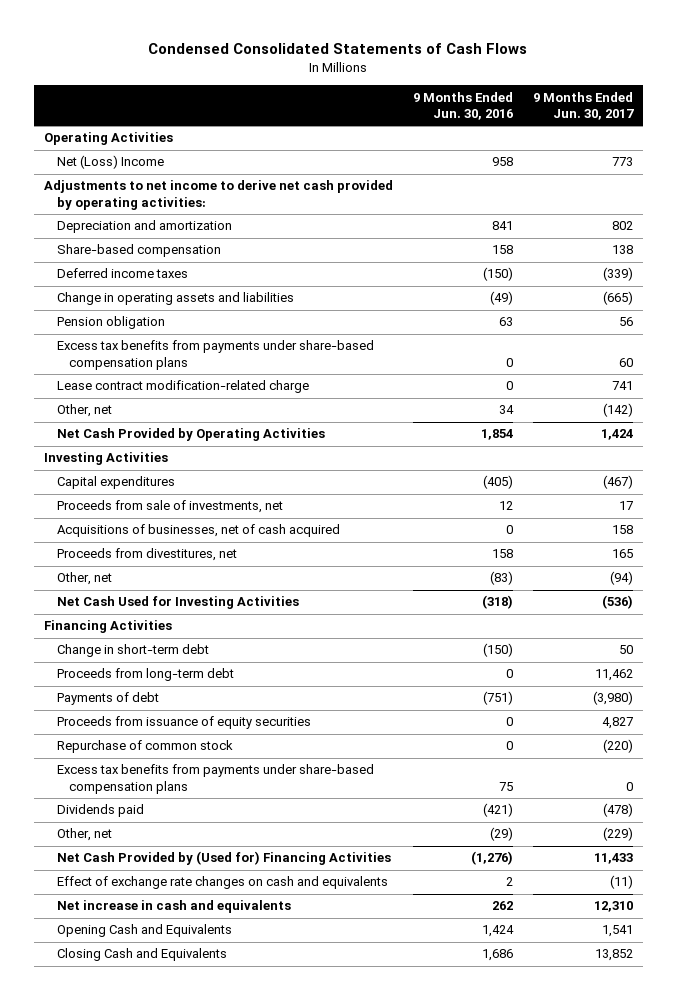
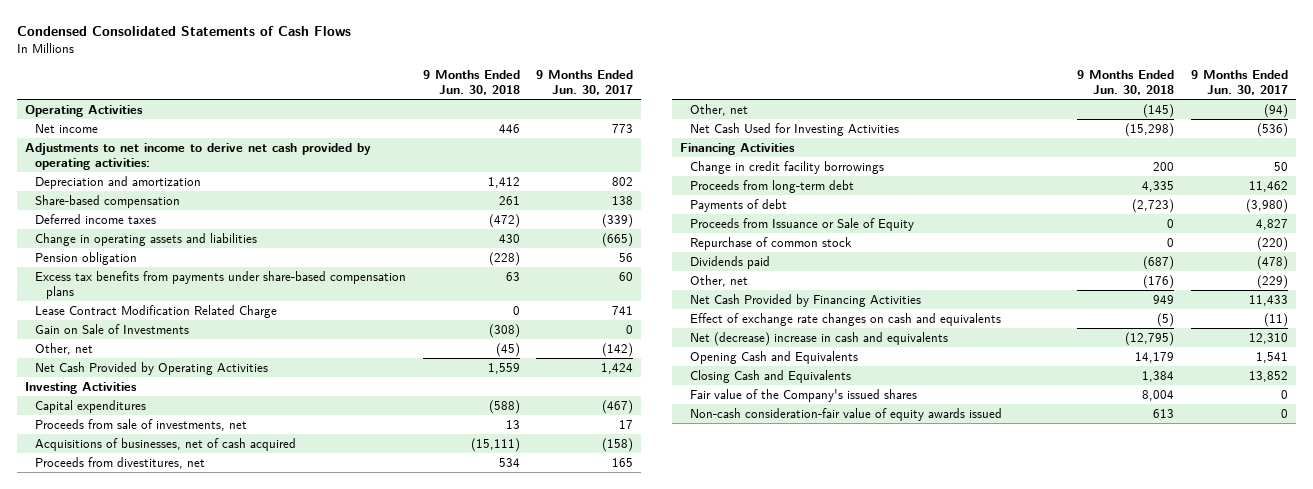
- | 9 Months Ended Jun. 30, 2016 | 9 Months Ended Jun. 30, 2017
+ | 9 Months Ended Jun. 30, 2018 | 9 Months Ended Jun. 30, 2017
- Net (Loss) Income | 958 | 773
+ Net income | 446 | 773
- Lease contract modification-related charge | 0 | 741
+ Lease Contract Modification Related Charge | 0 | 741
+ Gain on Sale of Investments | (308) | 0
- Acquisitions of businesses, net of cash acquired | 0 | 158
+ Acquisitions of businesses, net of cash acquired | (15,111) | (158)
- Change in short-term debt | (150) | 50
+ Change in credit facility borrowings | 200 | 50
- Proceeds from issuance of equity securities | 0 | 4,827
+ Proceeds from Issuance or Sale of Equity | 0 | 4,827
- Excess tax benefits from payments under share-based compensation plans | 75 | 0
- Net Cash Provided by (Used for) Financing Activities | (1,276) | 11,433
+ Net Cash Provided by Financing Activities | 949 | 11,433
- Net increase in cash and equivalents | 262 | 12,310
+ Net (decrease) increase in cash and equivalents | (12,795) | 12,310
+ Fair value of the Company's issued shares | 8,004 | 0
+ Non-cash consideration-fair value of equity awards issued | 613 | 0

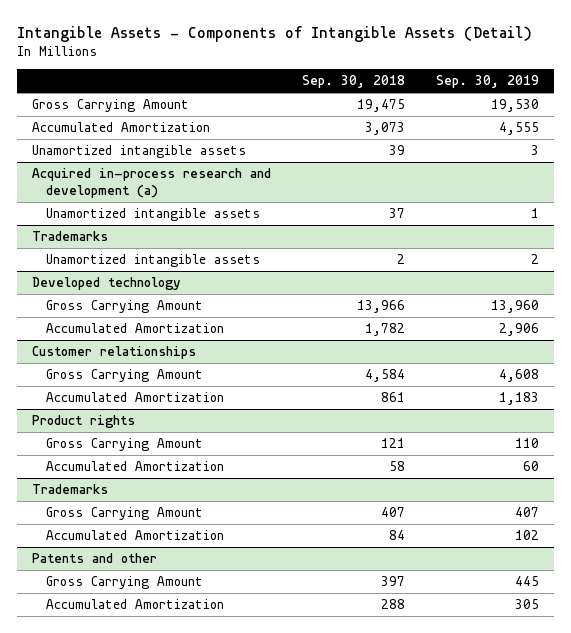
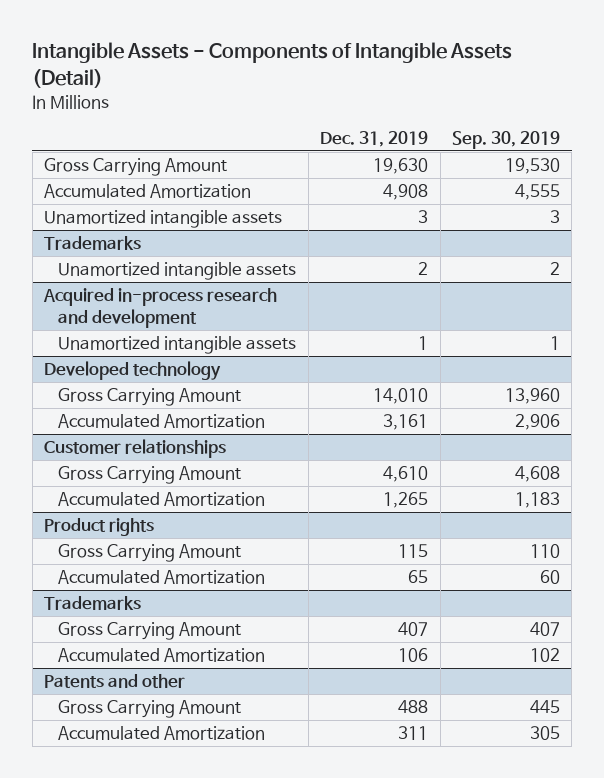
- | Sep. 30, 2018 | Sep. 30, 2019
+ | Dec. 31, 2019 | Sep. 30, 2019
- Acquired in-process research and development (a)
- Unamortized intangible assets | 37 | 1
+ Acquired in-process research and development
+ Unamortized intangible assets | 1 | 1

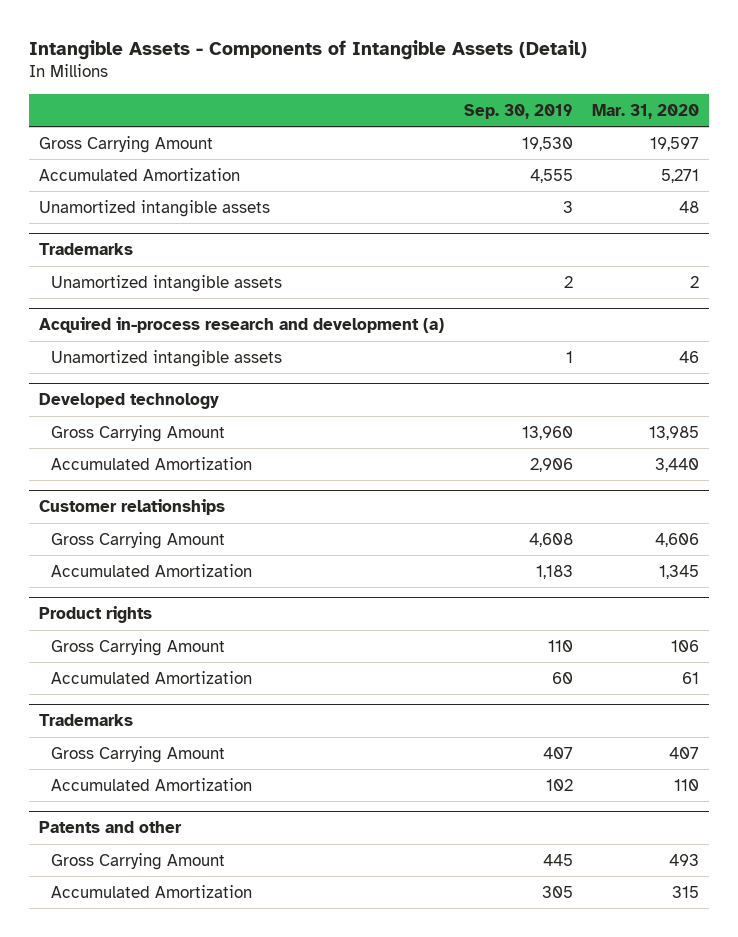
- | Dec. 31, 2019 | Sep. 30, 2019
+ | Sep. 30, 2019 | Mar. 31, 2020
- Acquired in-process research and development
+ Acquired in-process research and development (a)

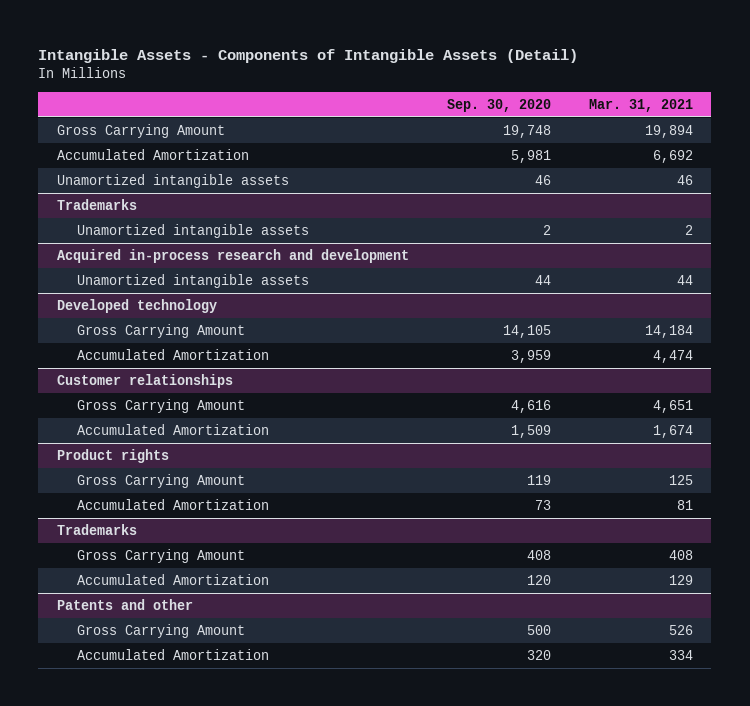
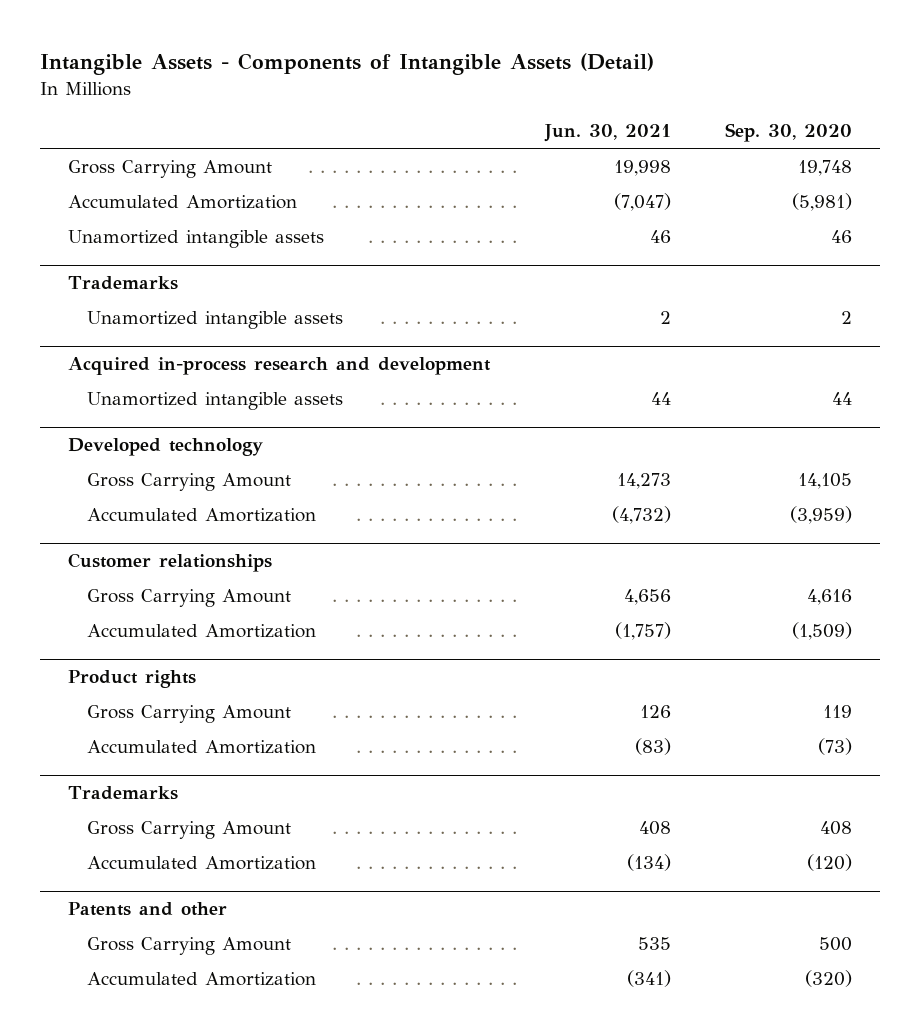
- | Sep. 30, 2020 | Mar. 31, 2021
+ | Jun. 30, 2021 | Sep. 30, 2020
- Accumulated Amortization | 5,981 | 6,692
+ Accumulated Amortization | (7,047) | (5,981)
@ Developed technology
- Accumulated Amortization | 3,959 | 4,474
+ Accumulated Amortization | (4,732) | (3,959)
@ Customer relationships
- Accumulated Amortization | 1,509 | 1,674
+ Accumulated Amortization | (1,757) | (1,509)
@ Product rights
- Accumulated Amortization | 73 | 81
+ Accumulated Amortization | (83) | (73)
@ Trademarks
- Accumulated Amortization | 120 | 129
+ Accumulated Amortization | (134) | (120)
@ Patents and other
- Accumulated Amortization | 320 | 334
+ Accumulated Amortization | (341) | (320)

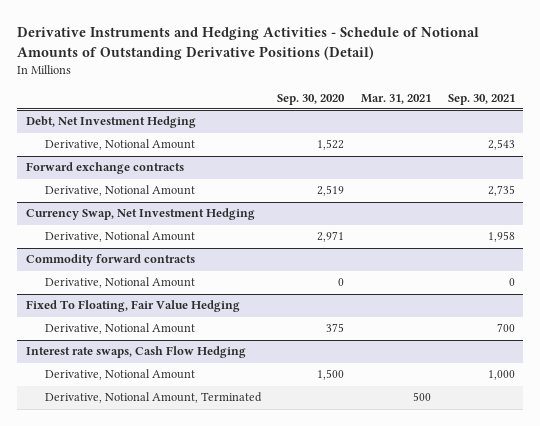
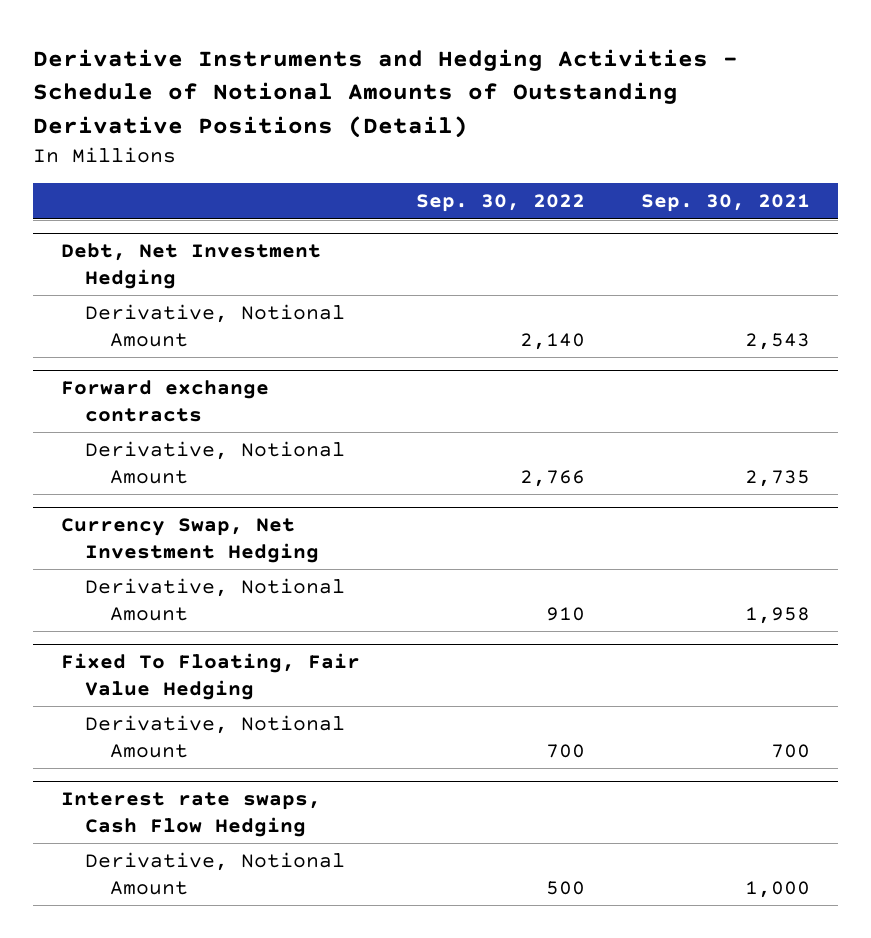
- | Sep. 30, 2020 | Mar. 31, 2021 | Sep. 30, 2021
+ | Sep. 30, 2022 | Sep. 30, 2021
- Commodity forward contracts
- Derivative, Notional Amount | 0 | | 0
@ Interest rate swaps, Cash Flow Hedging
- Derivative, Notional Amount, Terminated | | 500 |

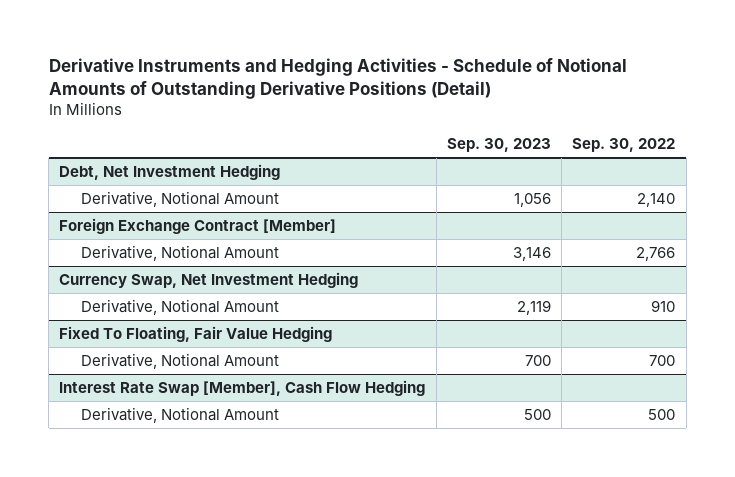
- | Sep. 30, 2022 | Sep. 30, 2021
+ | Sep. 30, 2023 | Sep. 30, 2022
- Forward exchange contracts
+ Foreign Exchange Contract [Member]
- Interest rate swaps, Cash Flow Hedging
+ Interest Rate Swap [Member], Cash Flow Hedging

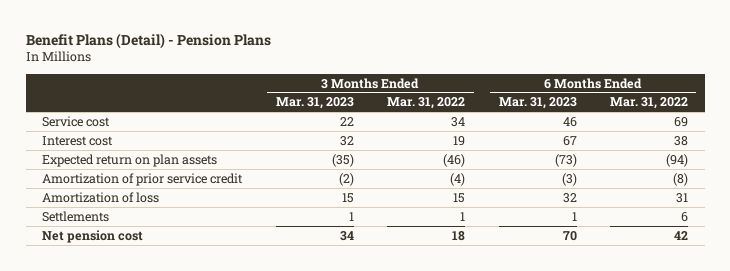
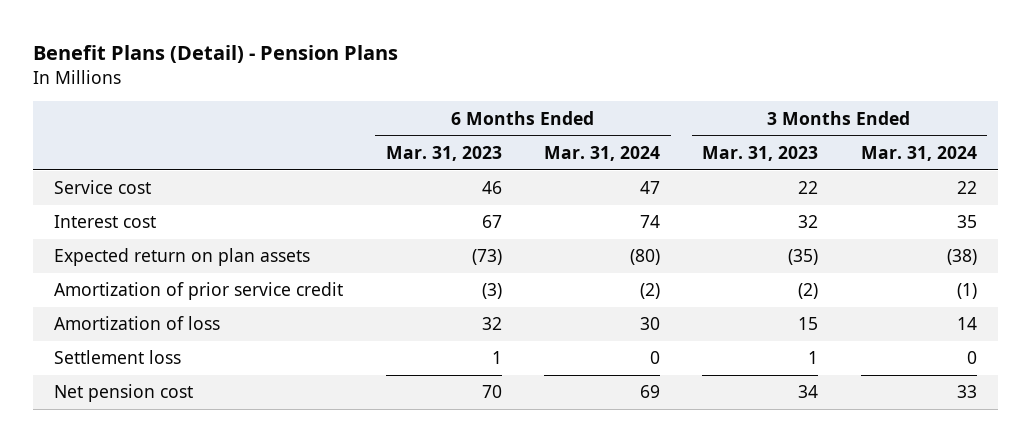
- | 3 Months Ended Mar. 31, 2023 | 3 Months Ended Mar. 31, 2022 | 6 Months Ended Mar. 31, 2023 | 6 Months Ended Mar. 31, 2022
+ | 6 Months Ended Mar. 31, 2023 | 6 Months Ended Mar. 31, 2024 | 3 Months Ended Mar. 31, 2023 | 3 Months Ended Mar. 31, 2024
- Settlements | 1 | 1 | 1 | 6
+ Settlement loss | 1 | 0 | 1 | 0

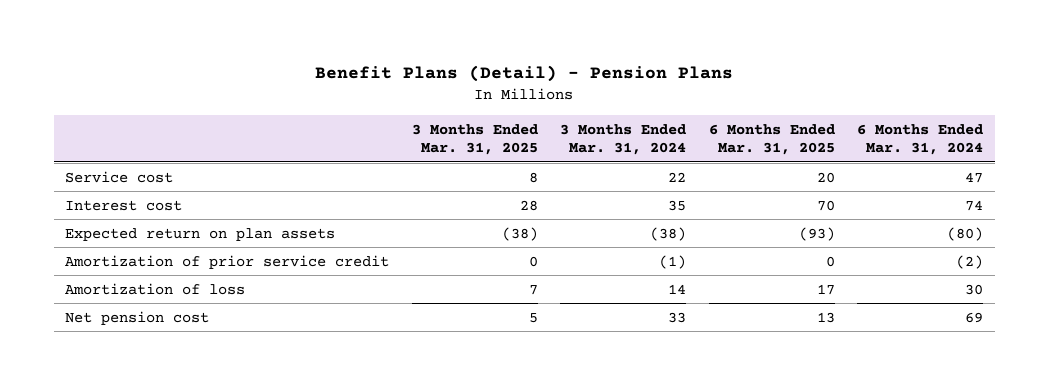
- | 6 Months Ended Mar. 31, 2023 | 6 Months Ended Mar. 31, 2024 | 3 Months Ended Mar. 31, 2023 | 3 Months Ended Mar. 31, 2024
+ | 3 Months Ended Mar. 31, 2025 | 3 Months Ended Mar. 31, 2024 | 6 Months Ended Mar. 31, 2025 | 6 Months Ended Mar. 31, 2024
- Settlement loss | 1 | 0 | 1 | 0

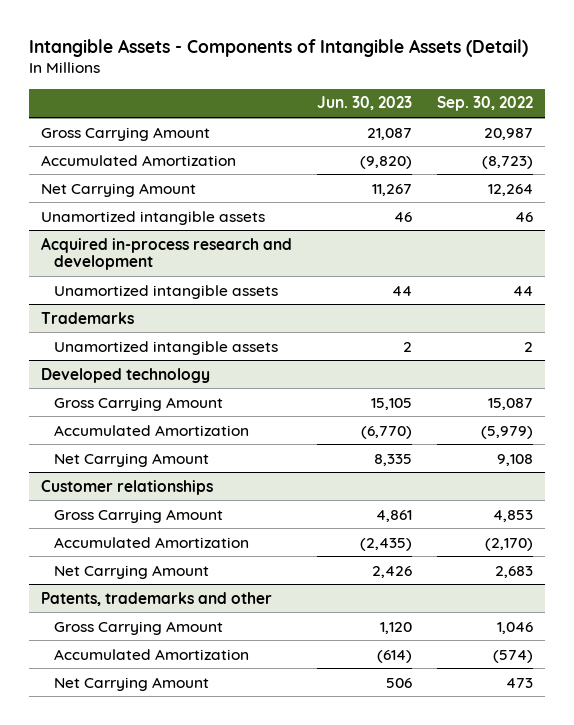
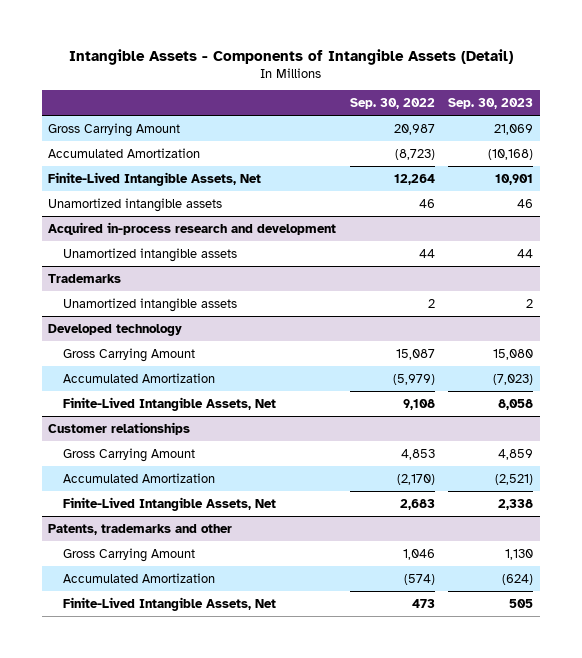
- | Jun. 30, 2023 | Sep. 30, 2022
+ | Sep. 30, 2022 | Sep. 30, 2023
- Net Carrying Amount | 11,267 | 12,264
+ Finite-Lived Intangible Assets, Net | 12,264 | 10,901
@ Developed technology
- Net Carrying Amount | 8,335 | 9,108
+ Finite-Lived Intangible Assets, Net | 9,108 | 8,058
@ Customer relationships
- Net Carrying Amount | 2,426 | 2,683
+ Finite-Lived Intangible Assets, Net | 2,683 | 2,338
@ Patents, trademarks and other
- Net Carrying Amount | 506 | 473
+ Finite-Lived Intangible Assets, Net | 473 | 505

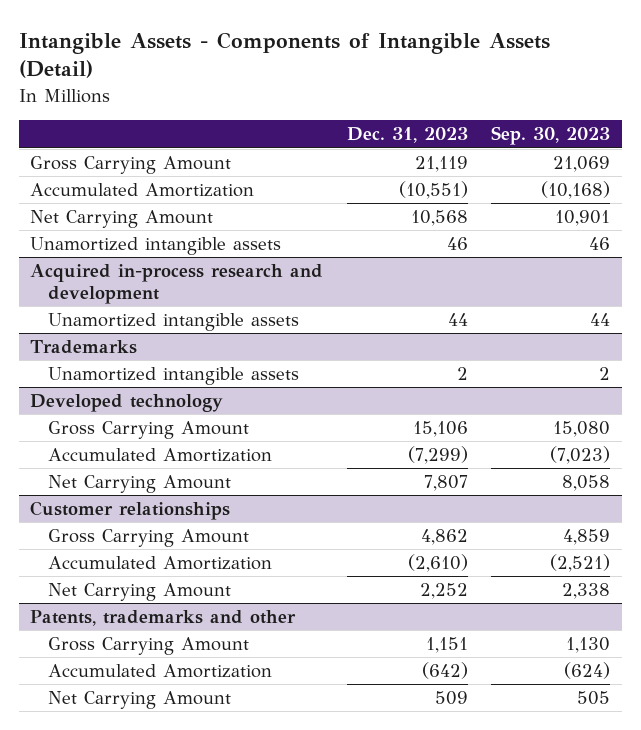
- | Sep. 30, 2022 | Sep. 30, 2023
+ | Dec. 31, 2023 | Sep. 30, 2023
- Finite-Lived Intangible Assets, Net | 12,264 | 10,901
+ Net Carrying Amount | 10,568 | 10,901
@ Developed technology
- Finite-Lived Intangible Assets, Net | 9,108 | 8,058
+ Net Carrying Amount | 7,807 | 8,058
@ Customer relationships
- Finite-Lived Intangible Assets, Net | 2,683 | 2,338
+ Net Carrying Amount | 2,252 | 2,338
@ Patents, trademarks and other
- Finite-Lived Intangible Assets, Net | 473 | 505
+ Net Carrying Amount | 509 | 505

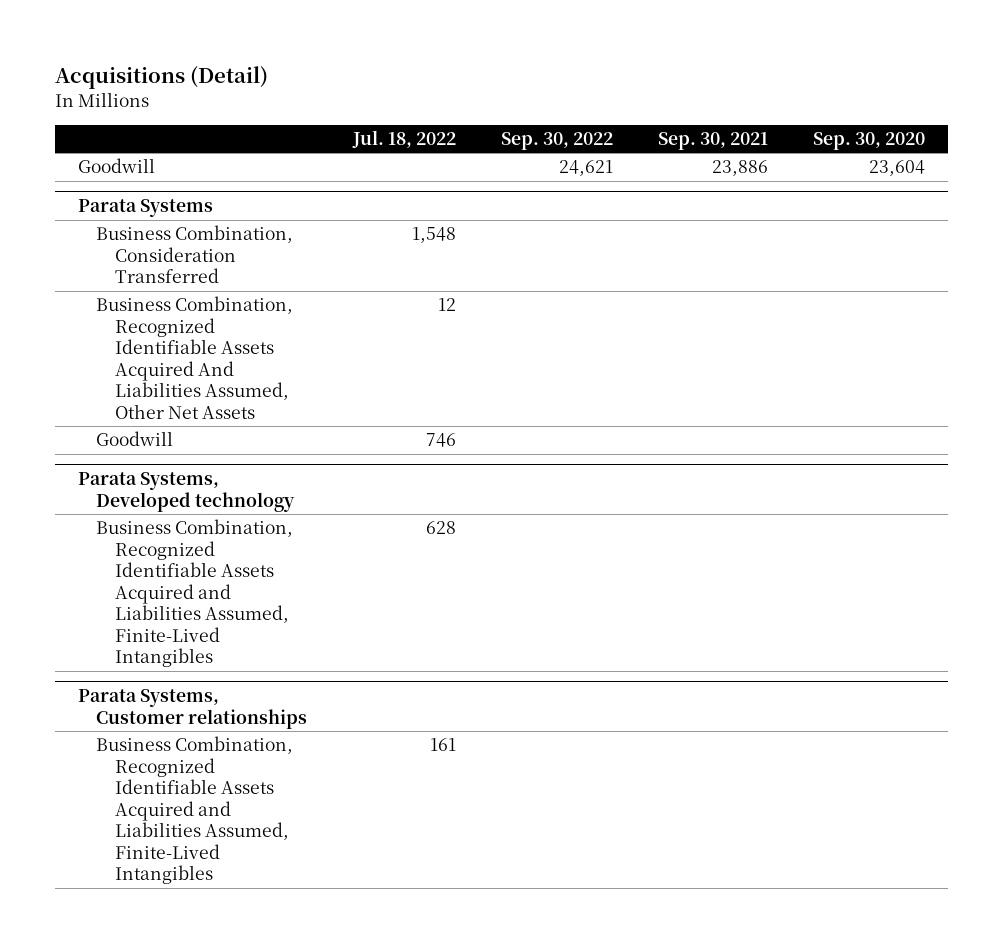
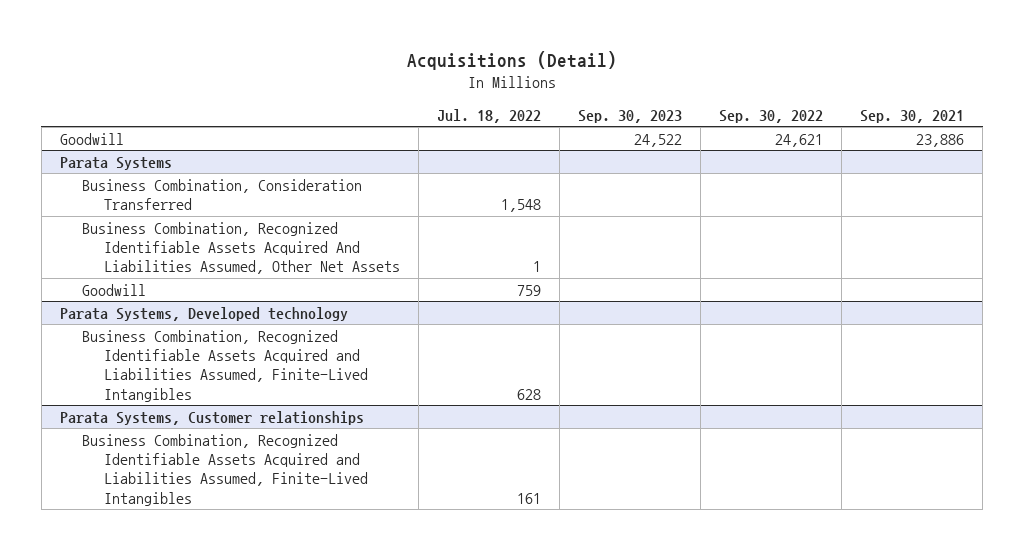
- | Jul. 18, 2022 | Sep. 30, 2022 | Sep. 30, 2021 | Sep. 30, 2020
+ | Jul. 18, 2022 | Sep. 30, 2023 | Sep. 30, 2022 | Sep. 30, 2021
@ Parata Systems
- Business Combination, Recognized Identifiable Assets Acquired And Liabilities Assumed, Other Net Assets | 12 | | |
- Goodwill | 746 | | |
+ Business Combination, Recognized Identifiable Assets Acquired And Liabilities Assumed, Other Net Assets | 1 | | |
+ Goodwill | 759 | | |

